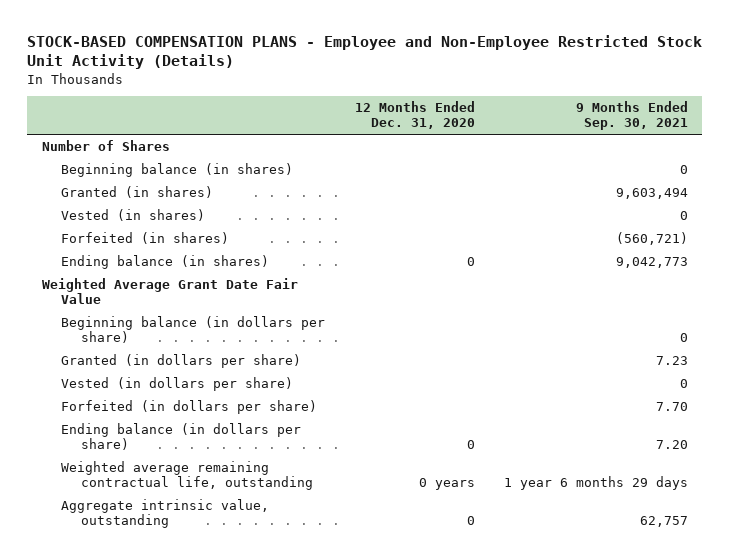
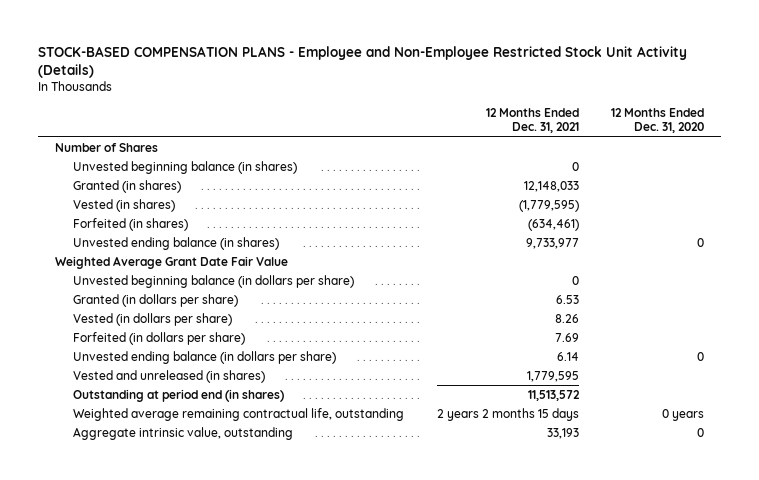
- | 12 Months Ended Dec. 31, 2020 | 9 Months Ended Sep. 30, 2021
+ | 12 Months Ended Dec. 31, 2021 | 12 Months Ended Dec. 31, 2020
- Beginning balance (in shares) | | 0
+ Unvested beginning balance (in shares) | 0 |
- Ending balance (in shares) | 0 | 9,042,773
+ Unvested ending balance (in shares) | 9,733,977 | 0
- Beginning balance (in dollars per share) | | 0
+ Unvested beginning balance (in dollars per share) | 0 |
- Ending balance (in dollars per share) | 0 | 7.20
+ Unvested ending balance (in dollars per share) | 6.14 | 0
+ Vested and unreleased (in shares) | 1,779,595 |
+ Outstanding at period end (in shares) | 11,513,572 |

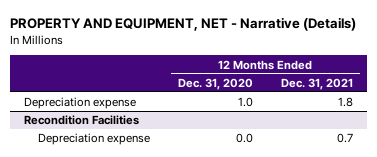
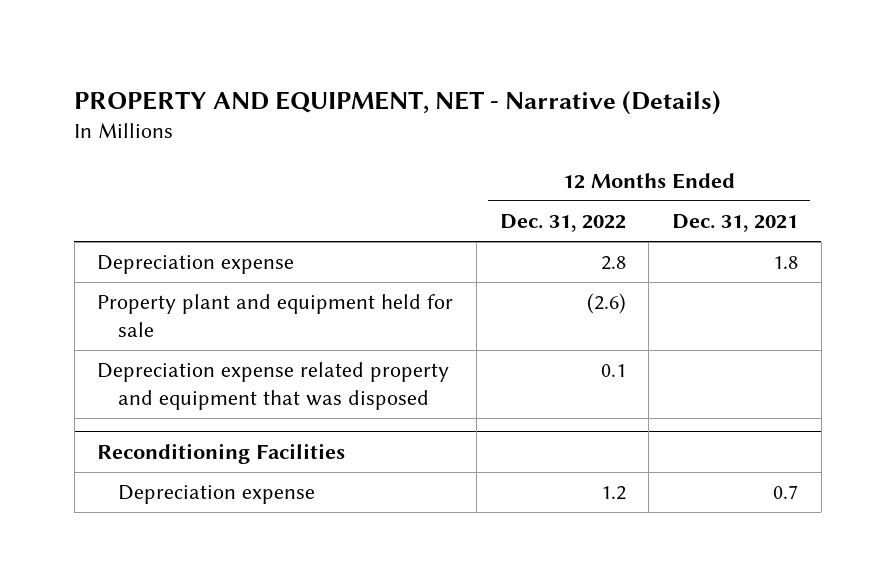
- | 12 Months Ended Dec. 31, 2020 | 12 Months Ended Dec. 31, 2021
+ | 12 Months Ended Dec. 31, 2022 | 12 Months Ended Dec. 31, 2021
- Recondition Facilities
+ Property plant and equipment held for sale | (2.6) |
+ Depreciation expense related property and equipment that was disposed | 0.1 |
+ Reconditioning Facilities

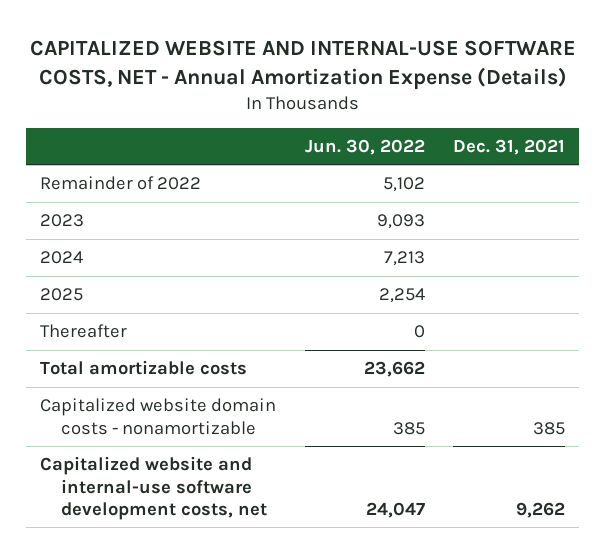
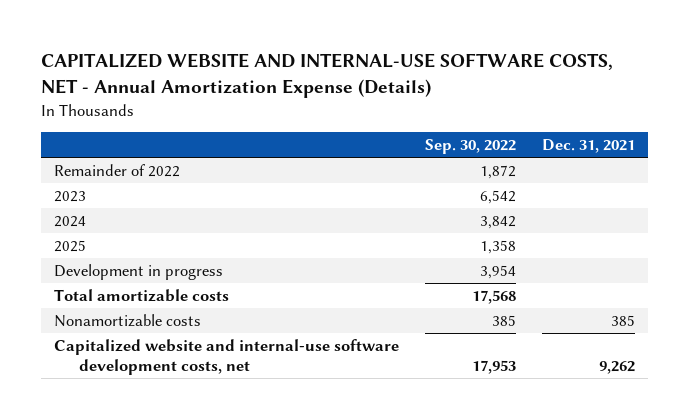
- | Jun. 30, 2022 | Dec. 31, 2021
+ | Sep. 30, 2022 | Dec. 31, 2021
- Thereafter | 0 |
+ Development in progress | 3,954 |
- Capitalized website domain costs - nonamortizable | 385 | 385
+ Nonamortizable costs | 385 | 385

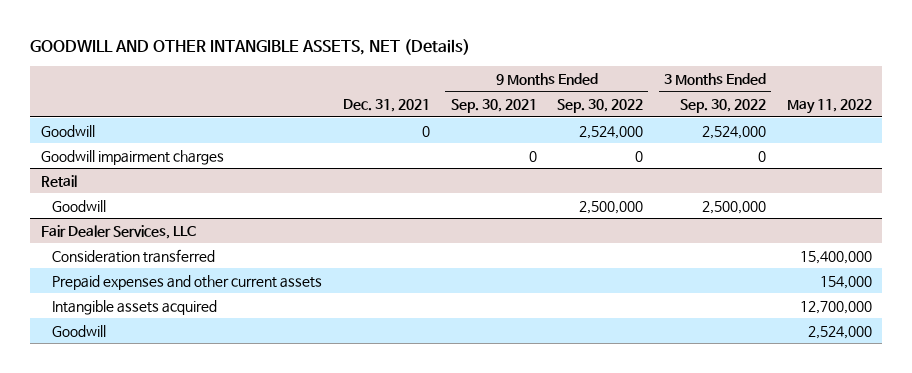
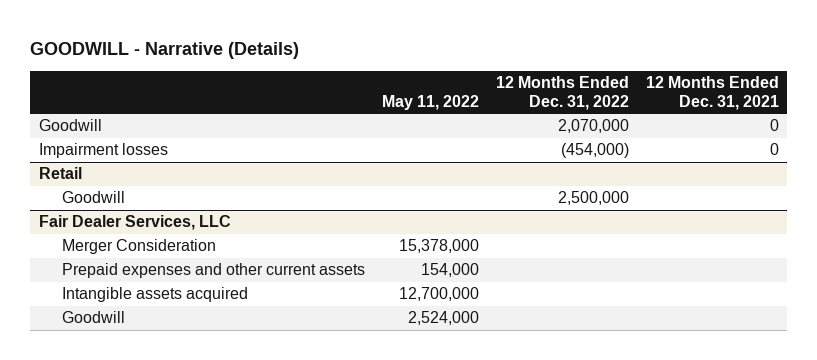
- GOODWILL AND OTHER INTANGIBLE ASSETS, NET (Details)
+ GOODWILL - Narrative (Details)
- | Dec. 31, 2021 | 9 Months Ended Sep. 30, 2021 | 9 Months Ended Sep. 30, 2022 | 3 Months Ended Sep. 30, 2022 | May 11, 2022
+ | May 11, 2022 | 12 Months Ended Dec. 31, 2022 | 12 Months Ended Dec. 31, 2021
- Goodwill impairment charges | | 0 | 0 | 0 |
+ Impairment losses | | (454,000) | 0
@ Fair Dealer Services, LLC
- Consideration transferred | | | | | 15,400,000
+ Merger Consideration | 15,378,000 | |

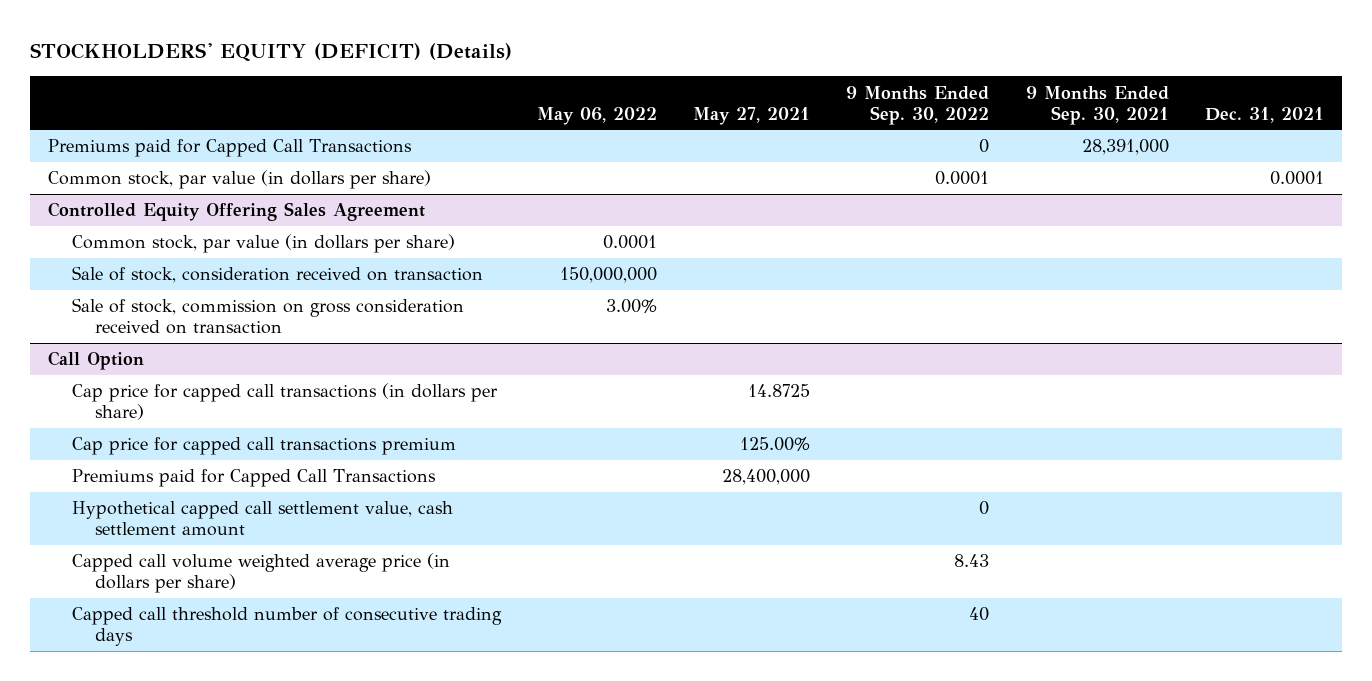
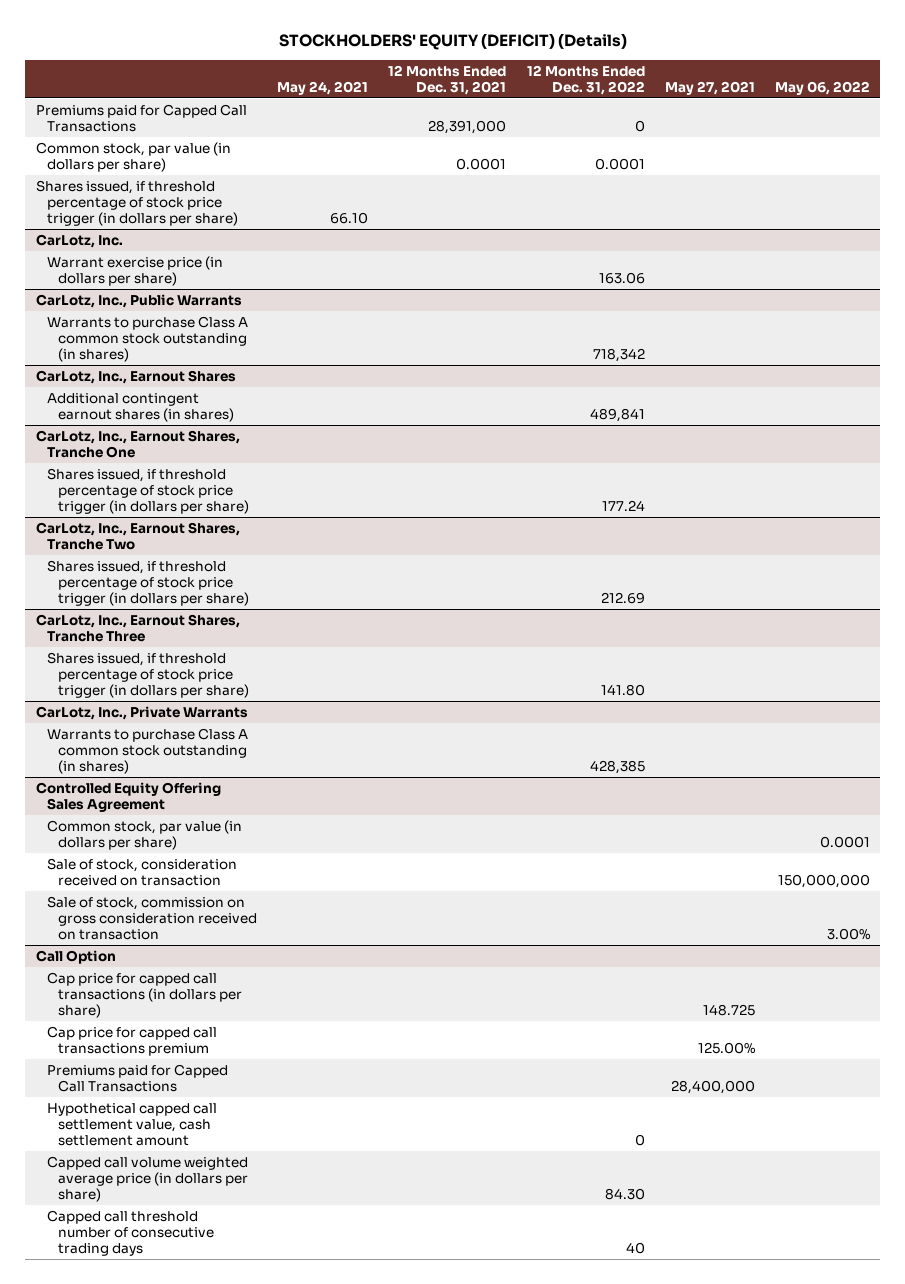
- | May 06, 2022 | May 27, 2021 | 9 Months Ended Sep. 30, 2022 | 9 Months Ended Sep. 30, 2021 | Dec. 31, 2021
+ | May 24, 2021 | 12 Months Ended Dec. 31, 2021 | 12 Months Ended Dec. 31, 2022 | May 27, 2021 | May 06, 2022
+ Shares issued, if threshold percentage of stock price trigger (in dollars per share) | 66.10 | | | |
+ CarLotz, Inc.
+ Warrant exercise price (in dollars per share) | | | 163.06 | |
+ CarLotz, Inc., Public Warrants
+ Warrants to purchase Class A common stock outstanding (in shares) | | | 718,342 | |
+ CarLotz, Inc., Earnout Shares
+ Additional contingent earnout shares (in shares) | | | 489,841 | |
+ CarLotz, Inc., Earnout Shares, Tranche One
+ Shares issued, if threshold percentage of stock price trigger (in dollars per share) | | | 177.24 | |
+ CarLotz, Inc., Earnout Shares, Tranche Two
+ Shares issued, if threshold percentage of stock price trigger (in dollars per share) | | | 212.69 | |
+ CarLotz, Inc., Earnout Shares, Tranche Three
+ Shares issued, if threshold percentage of stock price trigger (in dollars per share) | | | 141.80 | |
+ CarLotz, Inc., Private Warrants
+ Warrants to purchase Class A common stock outstanding (in shares) | | | 428,385 | |
@ Call Option
- Cap price for capped call transactions (in dollars per share) | | 14.8725 | | |
+ Cap price for capped call transactions (in dollars per share) | | | | 148.725 |

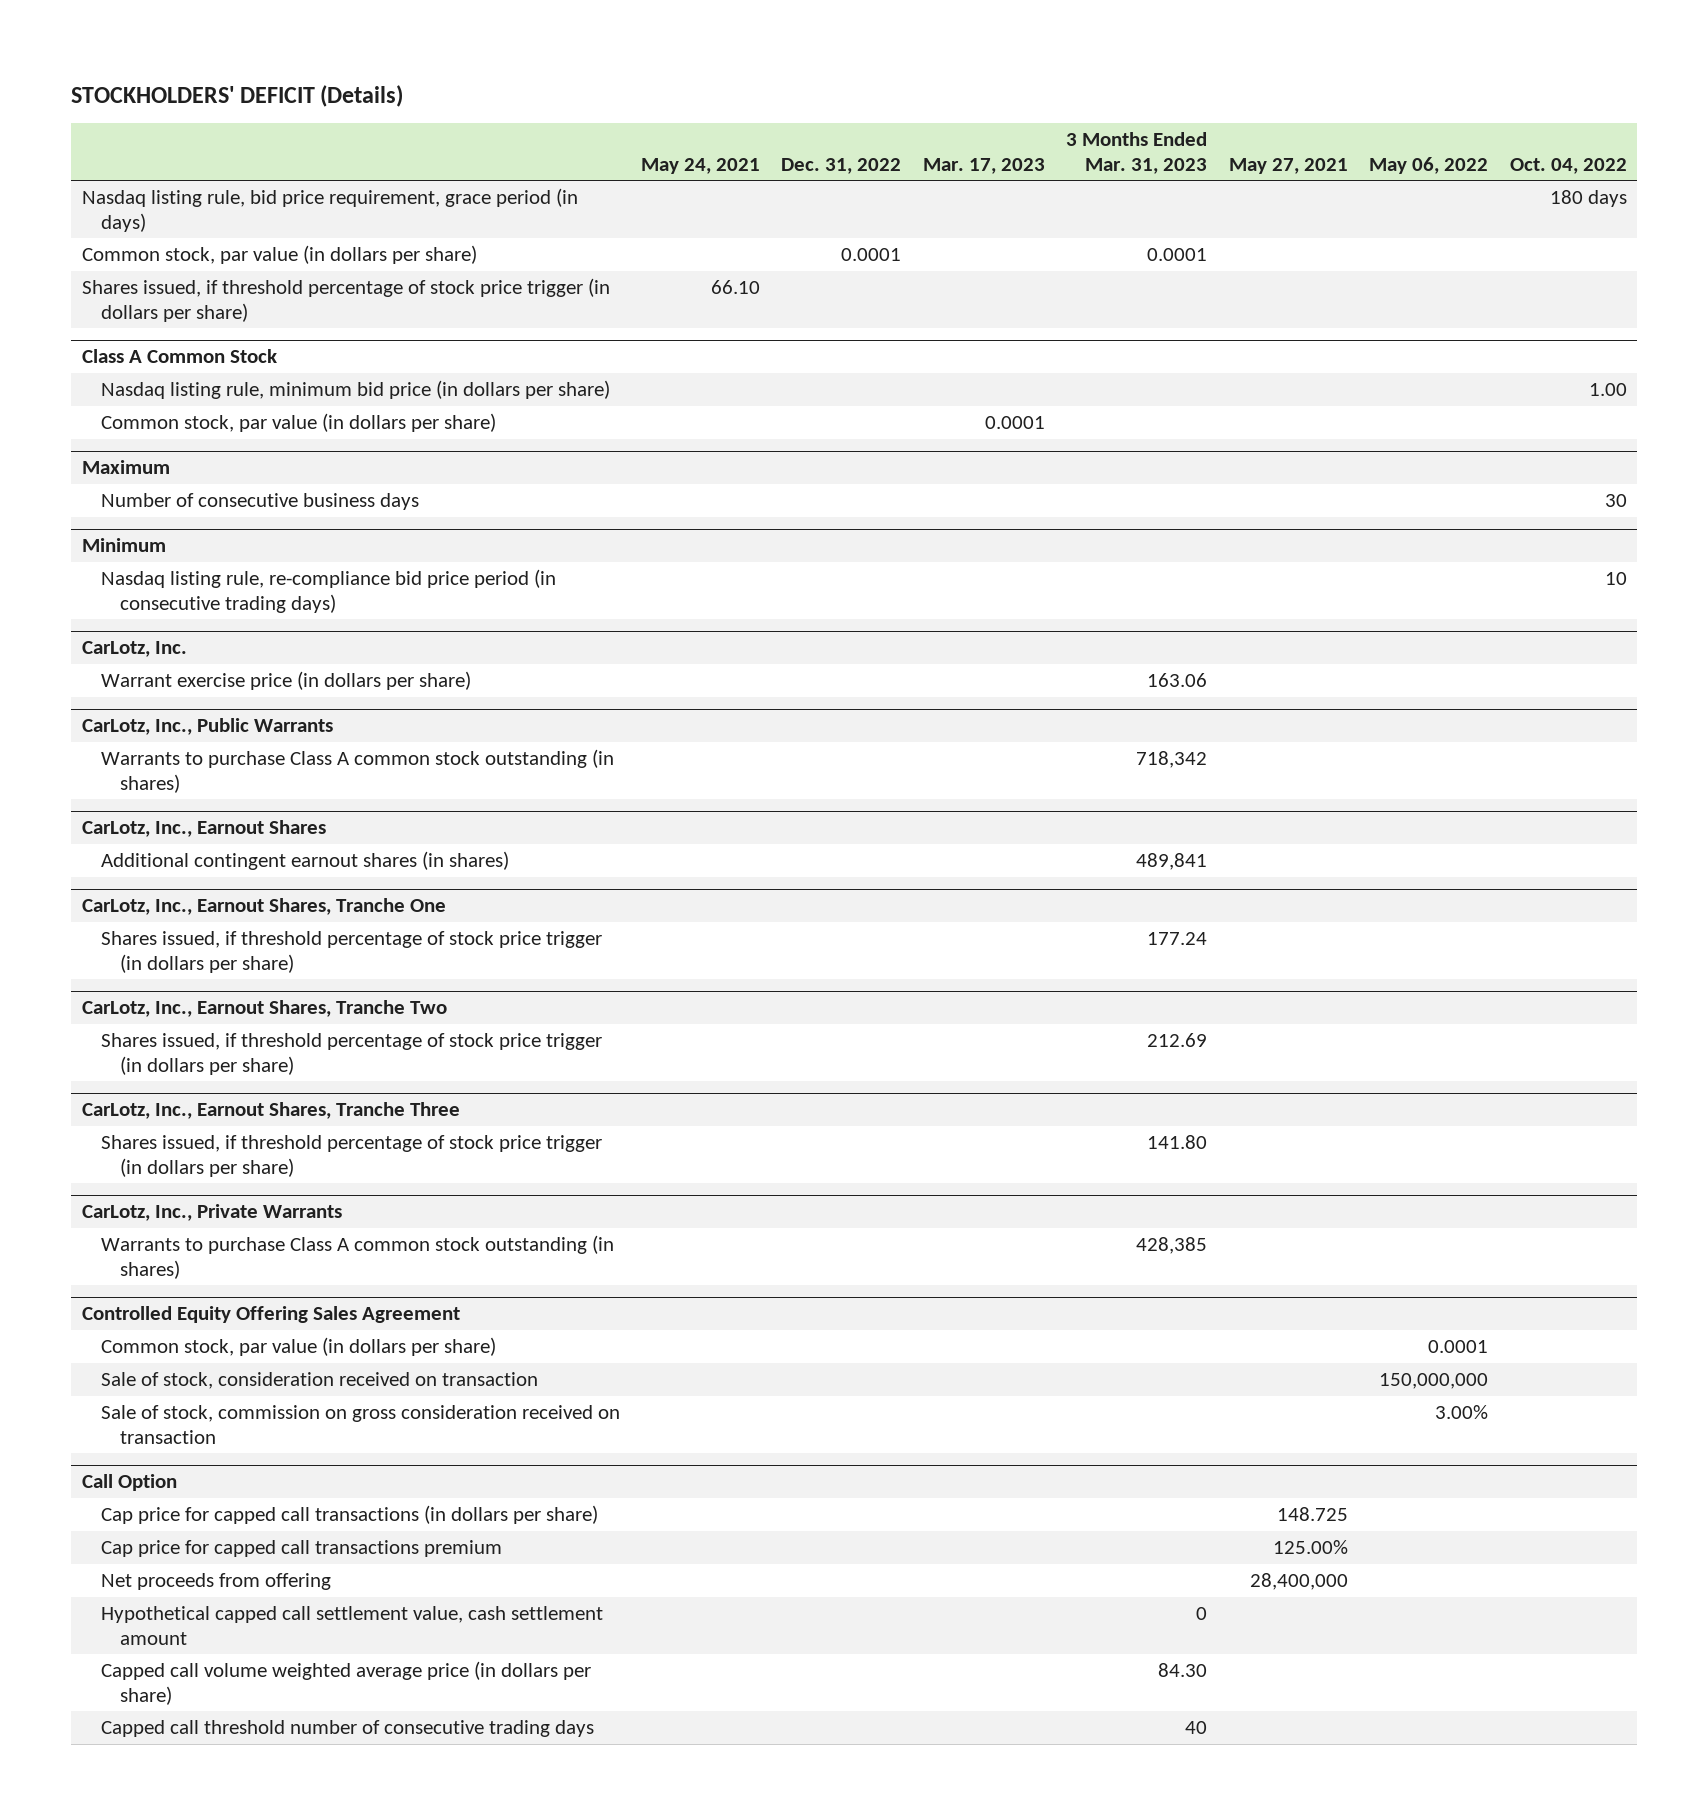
- STOCKHOLDERS' EQUITY (DEFICIT) (Details)
+ STOCKHOLDERS' DEFICIT (Details)
- | May 24, 2021 | 12 Months Ended Dec. 31, 2021 | 12 Months Ended Dec. 31, 2022 | May 27, 2021 | May 06, 2022
+ | May 24, 2021 | Dec. 31, 2022 | Mar. 17, 2023 | 3 Months Ended Mar. 31, 2023 | May 27, 2021 | May 06, 2022 | Oct. 04, 2022
- Premiums paid for Capped Call Transactions | | 28,391,000 | 0 | |
+ Nasdaq listing rule, bid price requirement, grace period (in days) | | | | | | | 180 days
+ Class A Common Stock
+ Nasdaq listing rule, minimum bid price (in dollars per share) | | | | | | | 1.00
+ Common stock, par value (in dollars per share) | | | 0.0001 | | | |
+ Maximum
+ Number of consecutive business days | | | | | | | 30
+ Minimum
+ Nasdaq listing rule, re-compliance bid price period (in consecutive trading days) | | | | | | | 10
@ Call Option
- Premiums paid for Capped Call Transactions | | | | 28,400,000 |
+ Net proceeds from offering | | | | | 28,400,000 | |

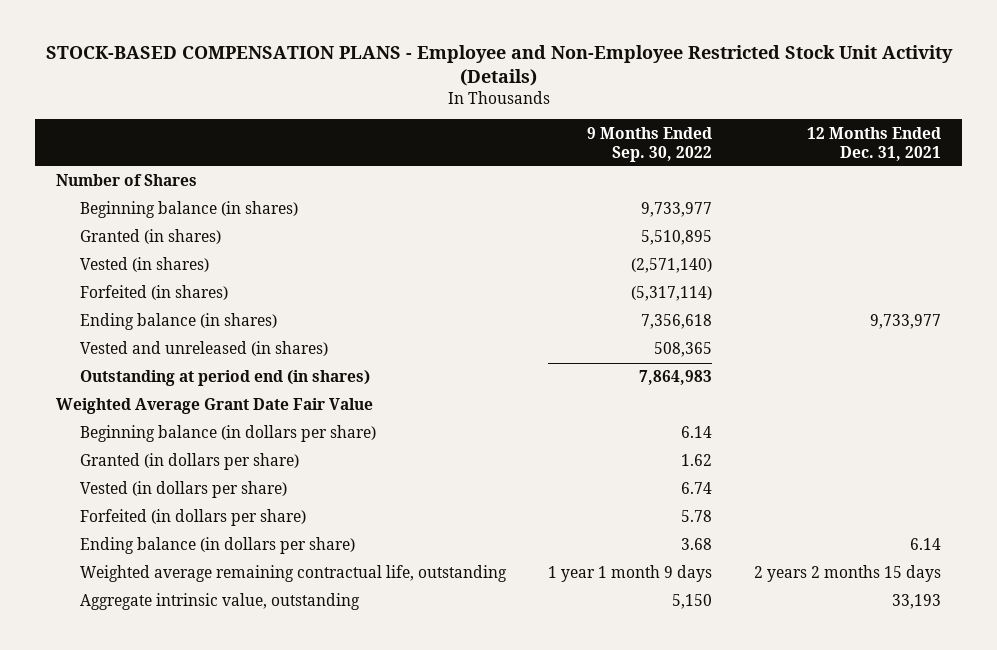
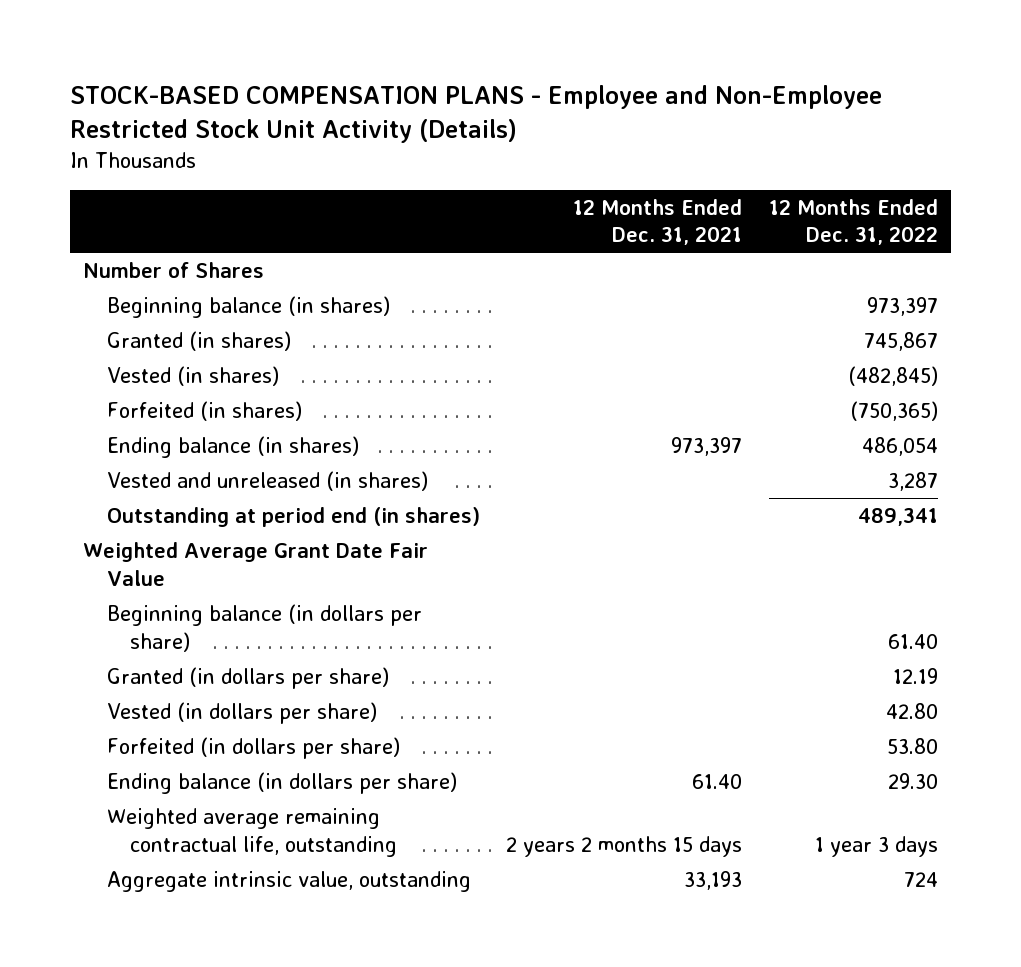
- | 9 Months Ended Sep. 30, 2022 | 12 Months Ended Dec. 31, 2021
+ | 12 Months Ended Dec. 31, 2021 | 12 Months Ended Dec. 31, 2022
- Ending balance (in shares) | 7,356,618 | 9,733,977
+ Ending balance (in shares) | 973,397 | 486,054
- Ending balance (in dollars per share) | 3.68 | 6.14
+ Ending balance (in dollars per share) | 61.40 | 29.30

